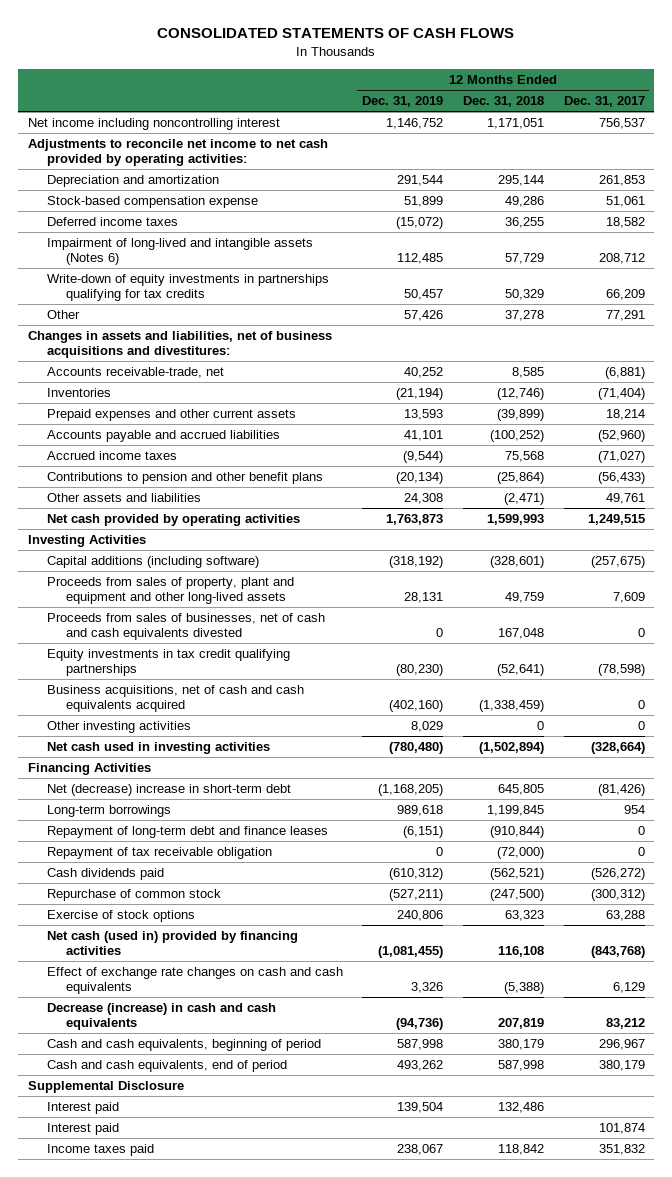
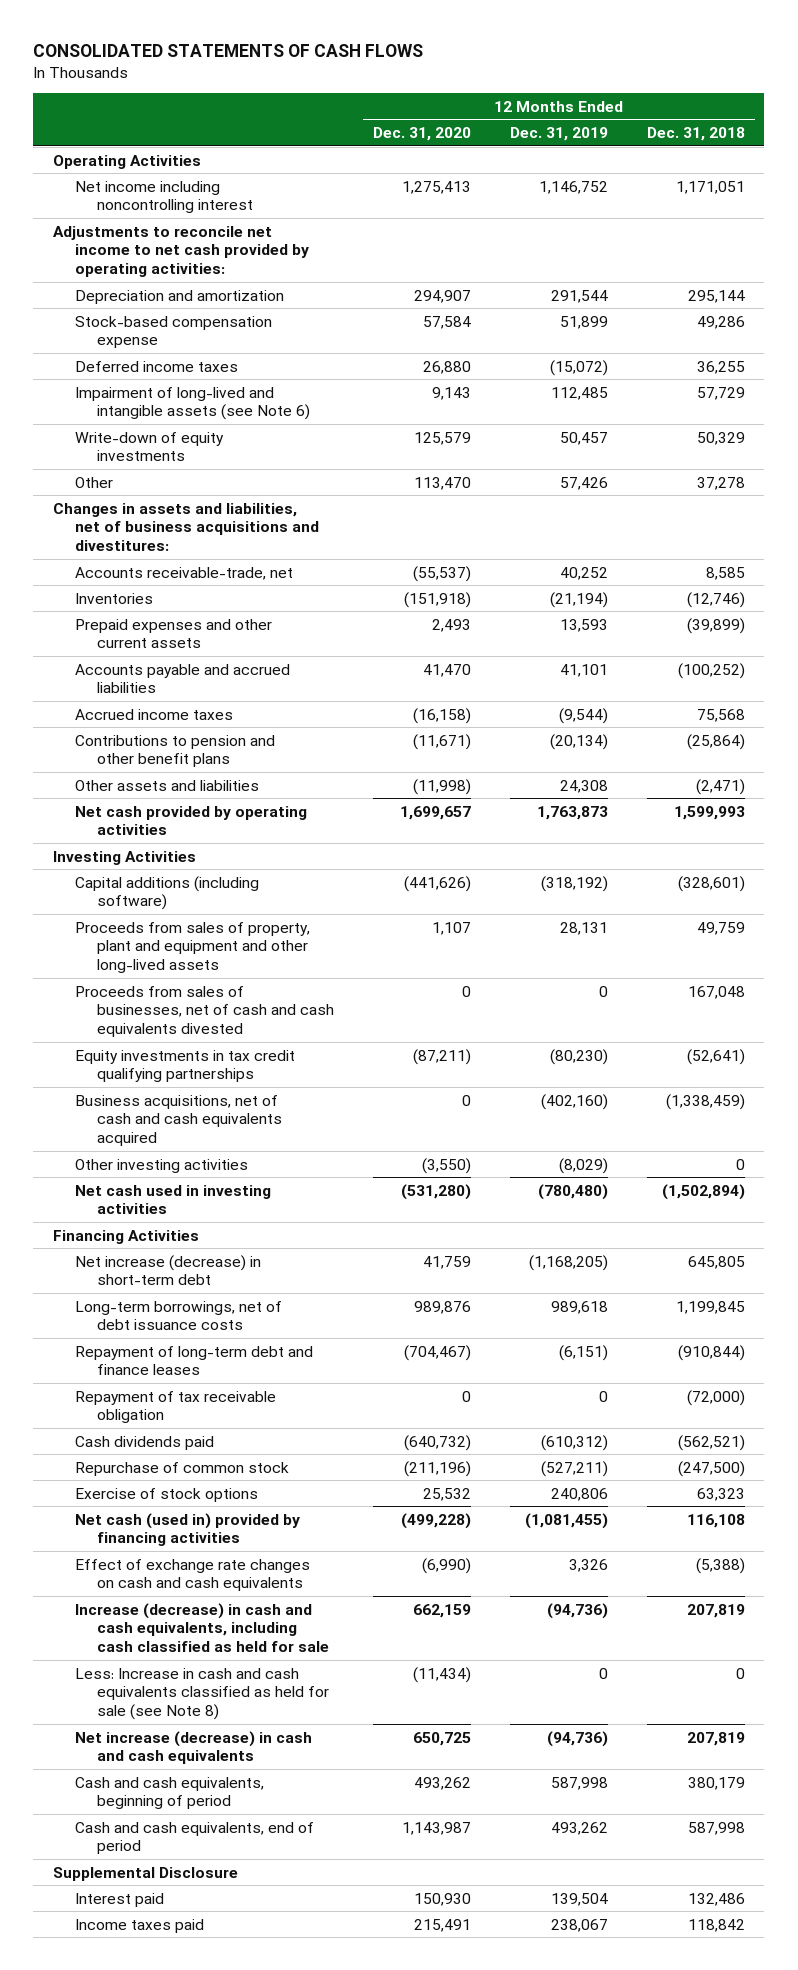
- | 12 Months Ended Dec. 31, 2019 | 12 Months Ended Dec. 31, 2018 | 12 Months Ended Dec. 31, 2017
+ | 12 Months Ended Dec. 31, 2020 | 12 Months Ended Dec. 31, 2019 | 12 Months Ended Dec. 31, 2018
+ Operating Activities
- Impairment of long-lived and intangible assets (Notes 6) | 112,485 | 57,729 | 208,712
- Write-down of equity investments in partnerships qualifying for tax credits | 50,457 | 50,329 | 66,209
+ Impairment of long-lived and intangible assets (see Note 6) | 9,143 | 112,485 | 57,729
+ Write-down of equity investments | 125,579 | 50,457 | 50,329
- Other investing activities | 8,029 | 0 | 0
+ Other investing activities | (3,550) | (8,029) | 0
- Net (decrease) increase in short-term debt | (1,168,205) | 645,805 | (81,426)
- Long-term borrowings | 989,618 | 1,199,845 | 954
+ Net increase (decrease) in short-term debt | 41,759 | (1,168,205) | 645,805
+ Long-term borrowings, net of debt issuance costs | 989,876 | 989,618 | 1,199,845
- Decrease (increase) in cash and cash equivalents | (94,736) | 207,819 | 83,212
+ Increase (decrease) in cash and cash equivalents, including cash classified as held for sale | 662,159 | (94,736) | 207,819
+ Less: Increase in cash and cash equivalents classified as held for sale (see Note 8) | (11,434) | 0 | 0
+ Net increase (decrease) in cash and cash equivalents | 650,725 | (94,736) | 207,819
- Interest paid | | | 101,874

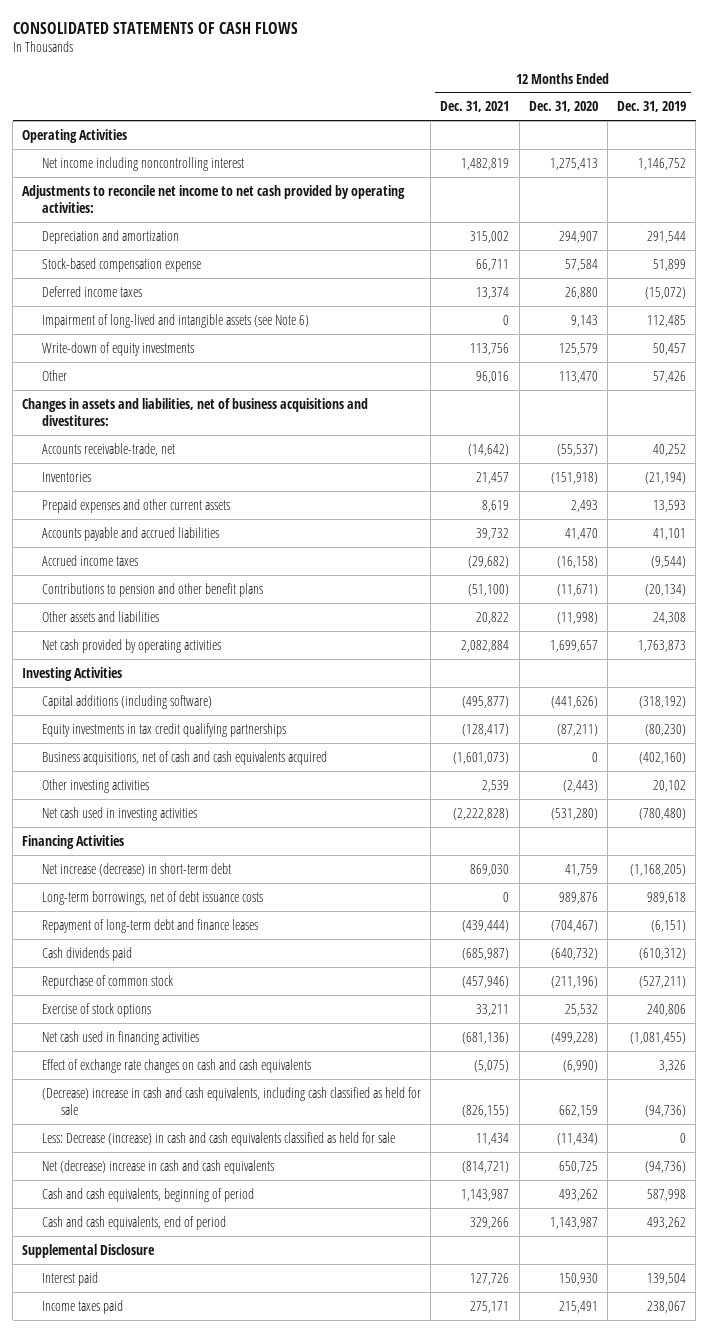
- | 12 Months Ended Dec. 31, 2020 | 12 Months Ended Dec. 31, 2019 | 12 Months Ended Dec. 31, 2018
+ | 12 Months Ended Dec. 31, 2021 | 12 Months Ended Dec. 31, 2020 | 12 Months Ended Dec. 31, 2019
- Proceeds from sales of property, plant and equipment and other long-lived assets | 1,107 | 28,131 | 49,759
- Proceeds from sales of businesses, net of cash and cash equivalents divested | 0 | 0 | 167,048
- Other investing activities | (3,550) | (8,029) | 0
+ Other investing activities | 2,539 | (2,443) | 20,102
- Repayment of tax receivable obligation | 0 | 0 | (72,000)
- Net cash (used in) provided by financing activities | (499,228) | (1,081,455) | 116,108
+ Net cash used in financing activities | (681,136) | (499,228) | (1,081,455)
- Increase (decrease) in cash and cash equivalents, including cash classified as held for sale | 662,159 | (94,736) | 207,819
- Less: Increase in cash and cash equivalents classified as held for sale (see Note 8) | (11,434) | 0 | 0
- Net increase (decrease) in cash and cash equivalents | 650,725 | (94,736) | 207,819
+ (Decrease) increase in cash and cash equivalents, including cash classified as held for sale | (826,155) | 662,159 | (94,736)
+ Less: Decrease (increase) in cash and cash equivalents classified as held for sale | 11,434 | (11,434) | 0
+ Net (decrease) increase in cash and cash equivalents | (814,721) | 650,725 | (94,736)

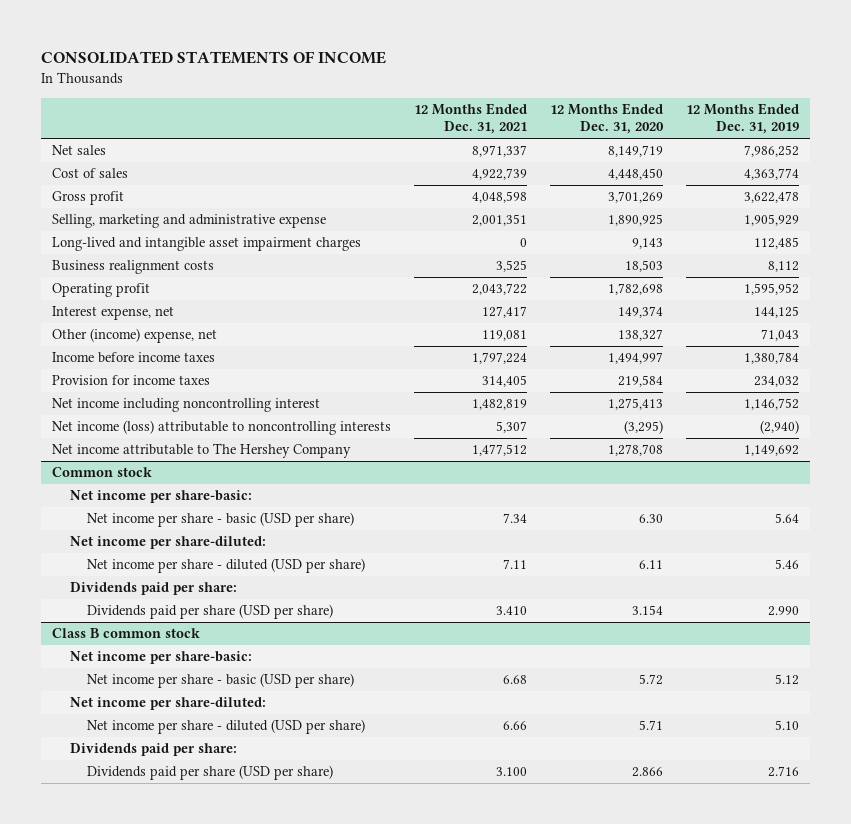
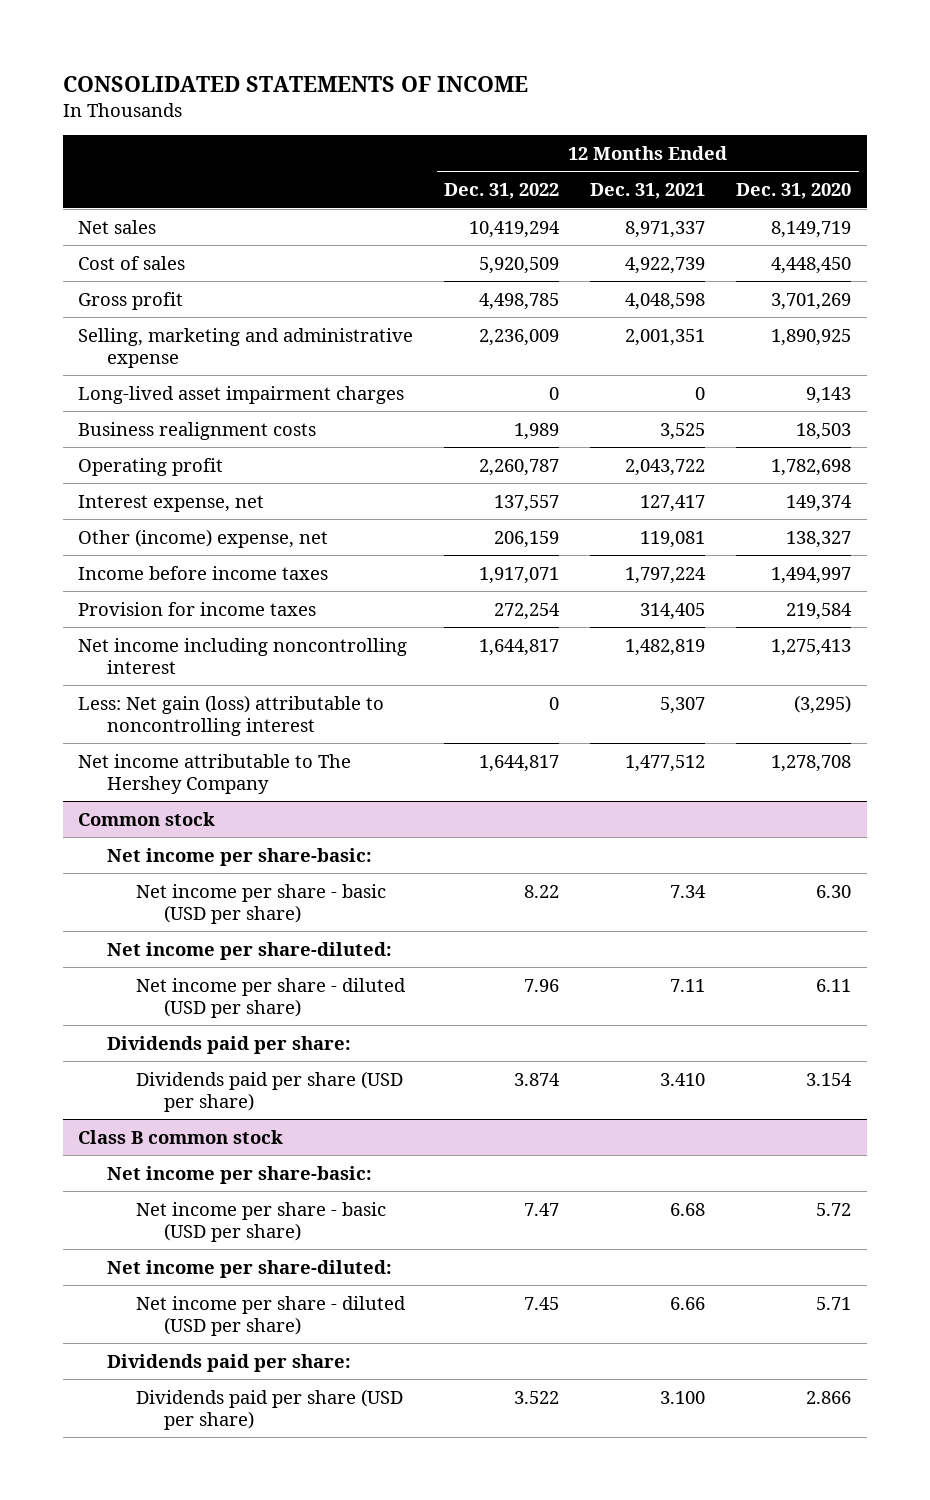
- | 12 Months Ended Dec. 31, 2021 | 12 Months Ended Dec. 31, 2020 | 12 Months Ended Dec. 31, 2019
+ | 12 Months Ended Dec. 31, 2022 | 12 Months Ended Dec. 31, 2021 | 12 Months Ended Dec. 31, 2020
- Long-lived and intangible asset impairment charges | 0 | 9,143 | 112,485
+ Long-lived asset impairment charges | 0 | 0 | 9,143
- Net income (loss) attributable to noncontrolling interests | 5,307 | (3,295) | (2,940)
+ Less: Net gain (loss) attributable to noncontrolling interest | 0 | 5,307 | (3,295)

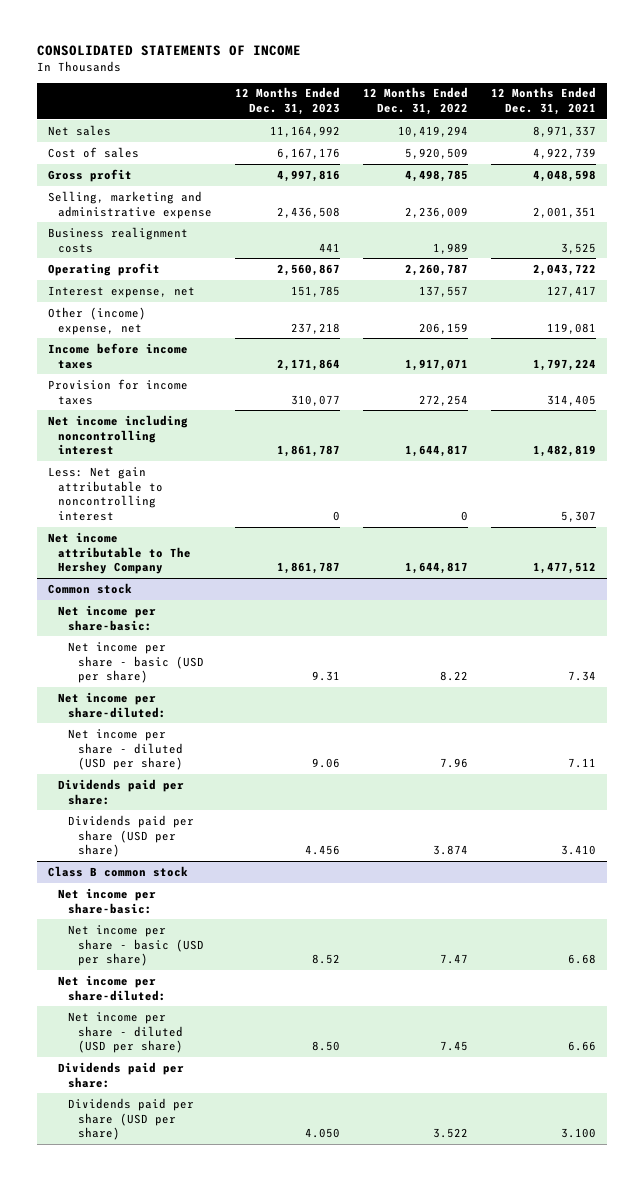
- | 12 Months Ended Dec. 31, 2022 | 12 Months Ended Dec. 31, 2021 | 12 Months Ended Dec. 31, 2020
+ | 12 Months Ended Dec. 31, 2023 | 12 Months Ended Dec. 31, 2022 | 12 Months Ended Dec. 31, 2021
- Long-lived asset impairment charges | 0 | 0 | 9,143
- Less: Net gain (loss) attributable to noncontrolling interest | 0 | 5,307 | (3,295)
+ Less: Net gain attributable to noncontrolling interest | 0 | 0 | 5,307

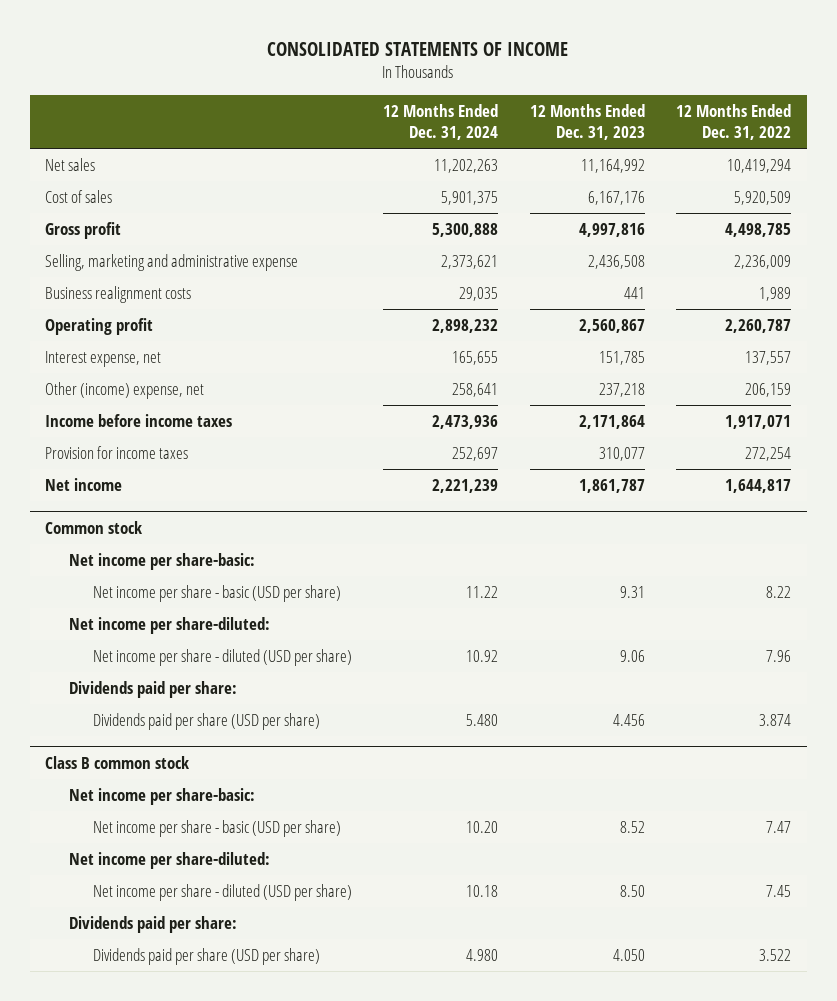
- | 12 Months Ended Dec. 31, 2023 | 12 Months Ended Dec. 31, 2022 | 12 Months Ended Dec. 31, 2021
+ | 12 Months Ended Dec. 31, 2024 | 12 Months Ended Dec. 31, 2023 | 12 Months Ended Dec. 31, 2022
- Net income including noncontrolling interest | 1,861,787 | 1,644,817 | 1,482,819
- Less: Net gain attributable to noncontrolling interest | 0 | 0 | 5,307
- Net income attributable to The Hershey Company | 1,861,787 | 1,644,817 | 1,477,512
+ Net income | 2,221,239 | 1,861,787 | 1,644,817

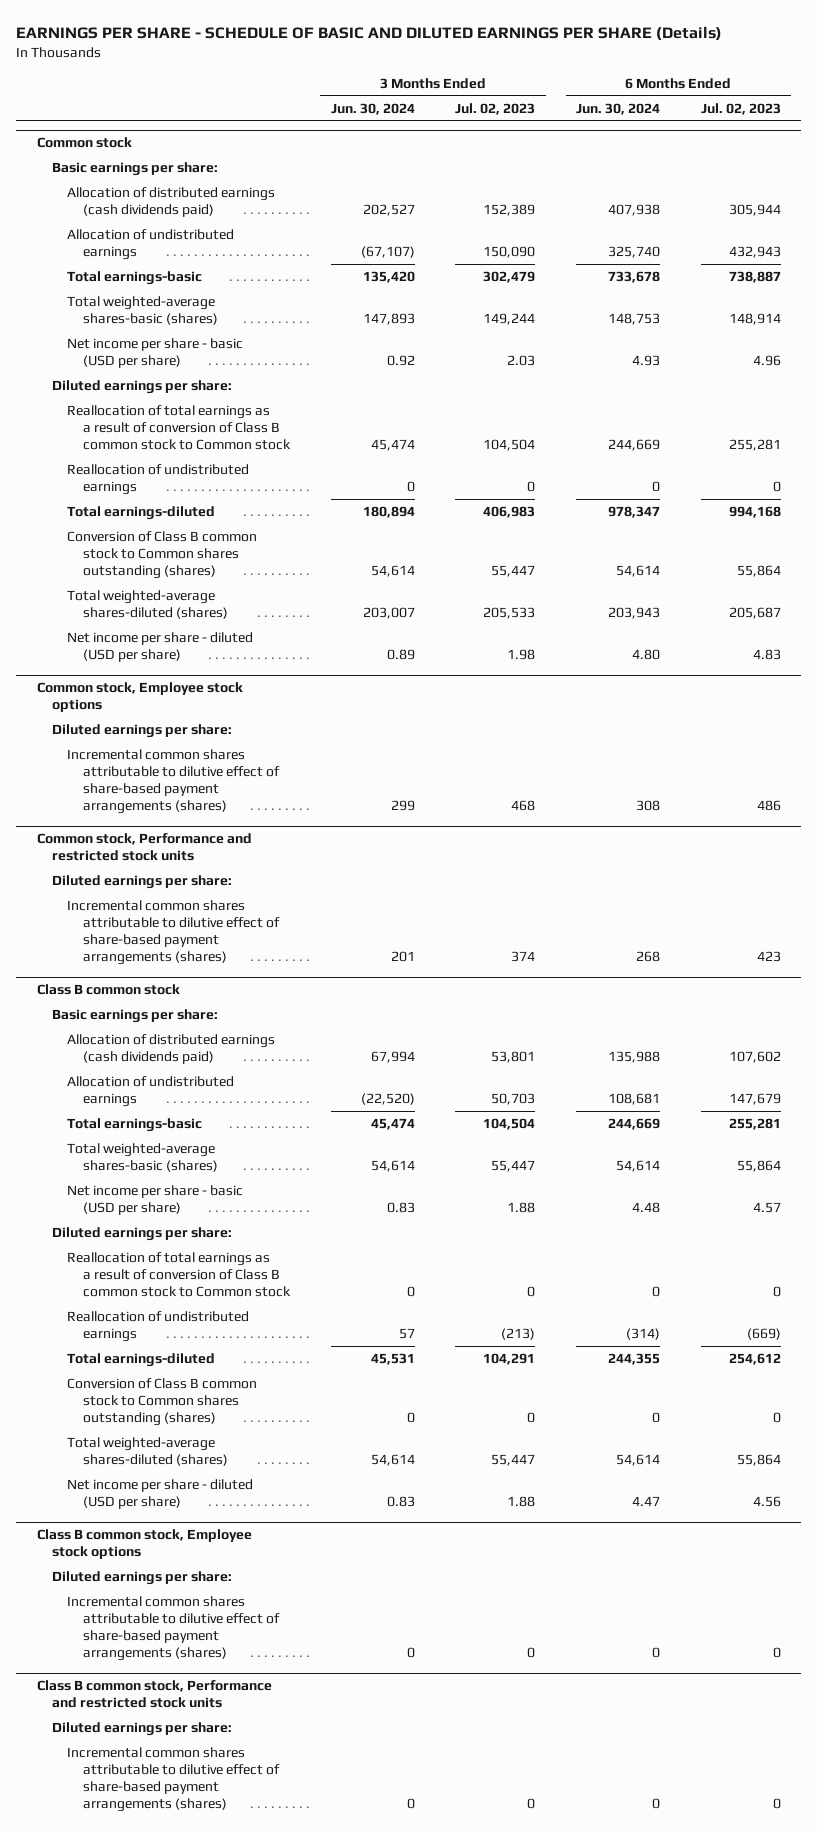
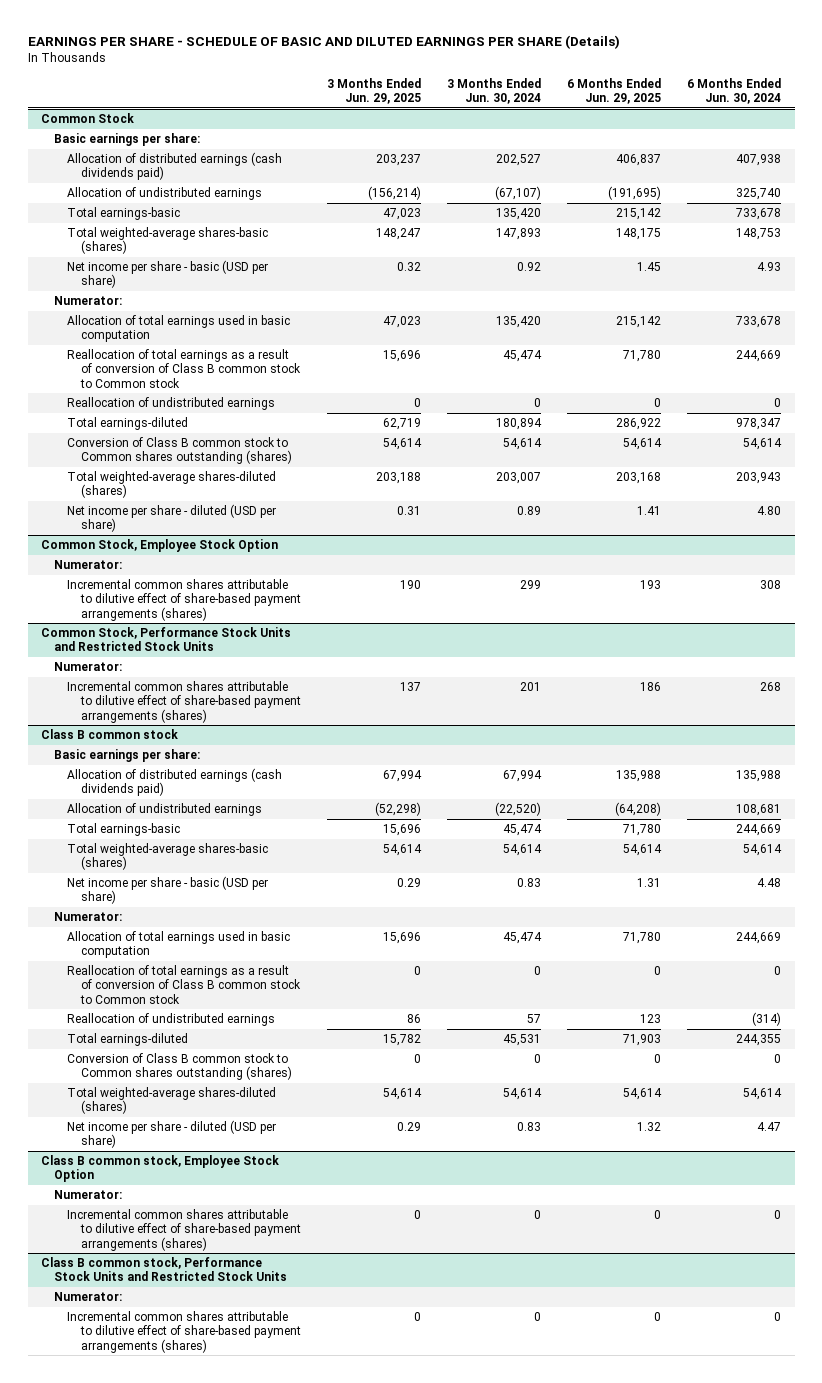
- | 3 Months Ended Jun. 30, 2024 | 3 Months Ended Jul. 02, 2023 | 6 Months Ended Jun. 30, 2024 | 6 Months Ended Jul. 02, 2023
+ | 3 Months Ended Jun. 29, 2025 | 3 Months Ended Jun. 30, 2024 | 6 Months Ended Jun. 29, 2025 | 6 Months Ended Jun. 30, 2024
- Common stock
+ Common Stock
- Diluted earnings per share:
+ Numerator:
+ Allocation of total earnings used in basic computation | 47,023 | 135,420 | 215,142 | 733,678
- Common stock, Employee stock options
- Diluted earnings per share:
+ Common Stock, Employee Stock Option
+ Numerator:
- Common stock, Performance and restricted stock units
- Diluted earnings per share:
+ Common Stock, Performance Stock Units and Restricted Stock Units
+ Numerator:
@ Class B common stock
- Diluted earnings per share:
+ Numerator:
+ Allocation of total earnings used in basic computation | 15,696 | 45,474 | 71,780 | 244,669
- Class B common stock, Employee stock options
- Diluted earnings per share:
+ Class B common stock, Employee Stock Option
+ Numerator:
- Class B common stock, Performance and restricted stock units
- Diluted earnings per share:
+ Class B common stock, Performance Stock Units and Restricted Stock Units
+ Numerator:

